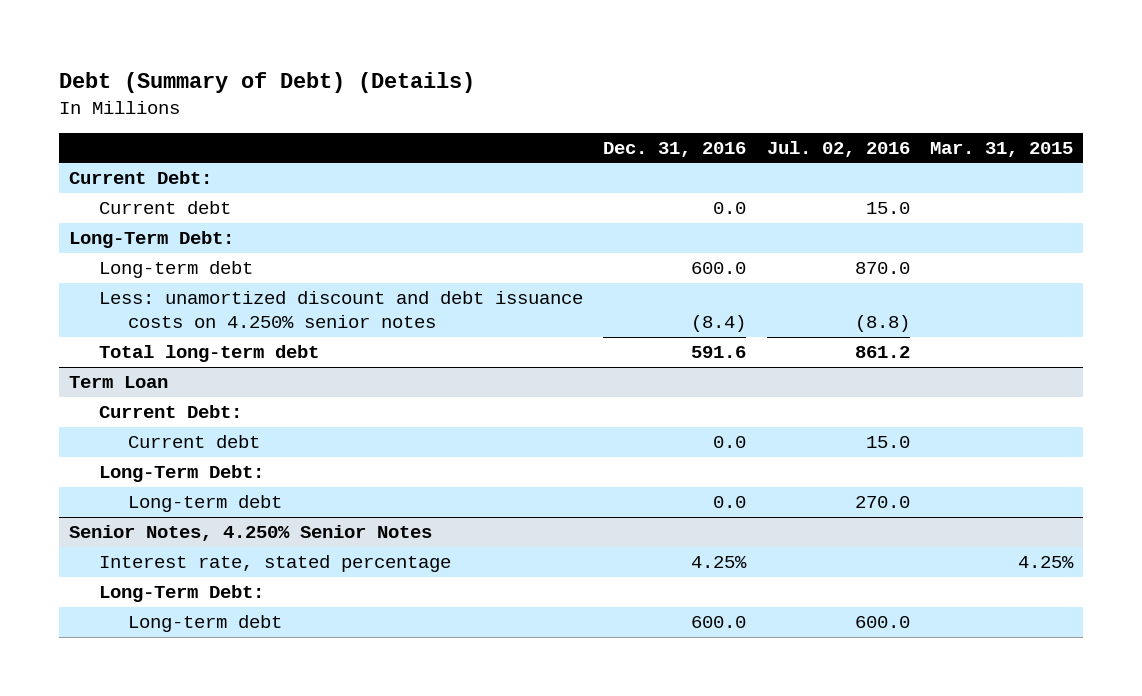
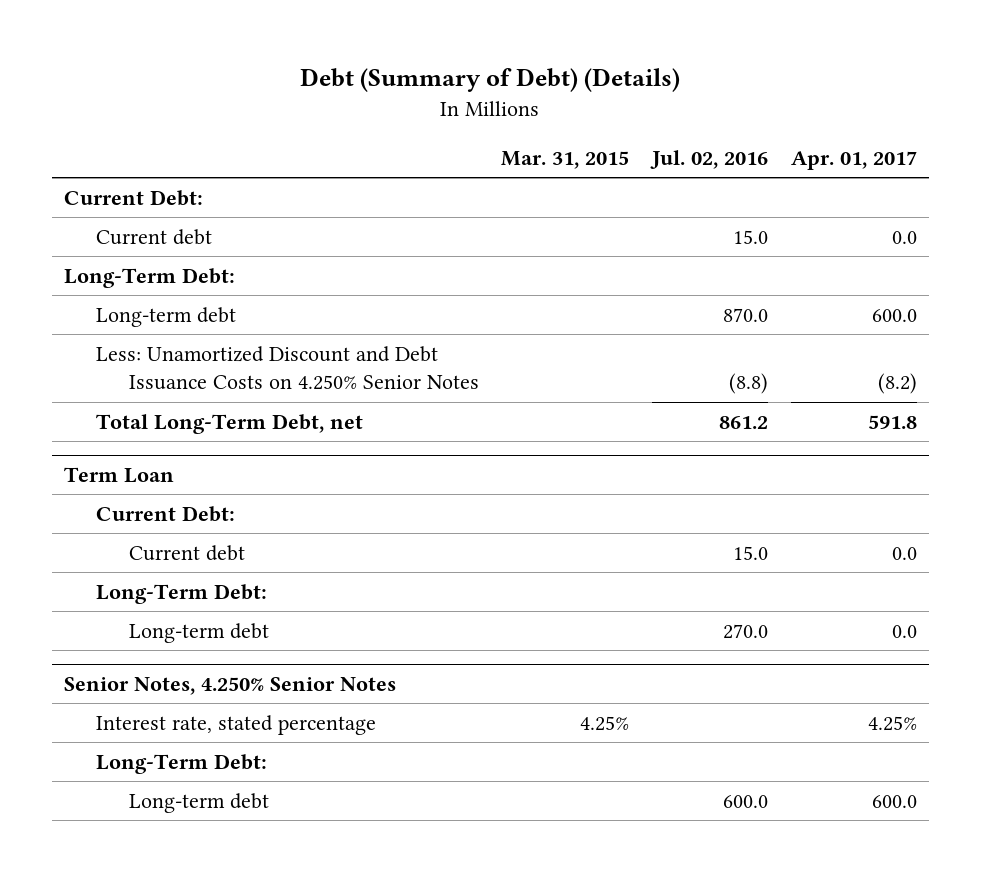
- | Dec. 31, 2016 | Jul. 02, 2016 | Mar. 31, 2015
+ | Mar. 31, 2015 | Jul. 02, 2016 | Apr. 01, 2017
- Less: unamortized discount and debt issuance costs on 4.250% senior notes | (8.4) | (8.8) |
- Total long-term debt | 591.6 | 861.2 |
+ Less: Unamortized Discount and Debt Issuance Costs on 4.250% Senior Notes | | (8.8) | (8.2)
+ Total Long-Term Debt, net | | 861.2 | 591.8

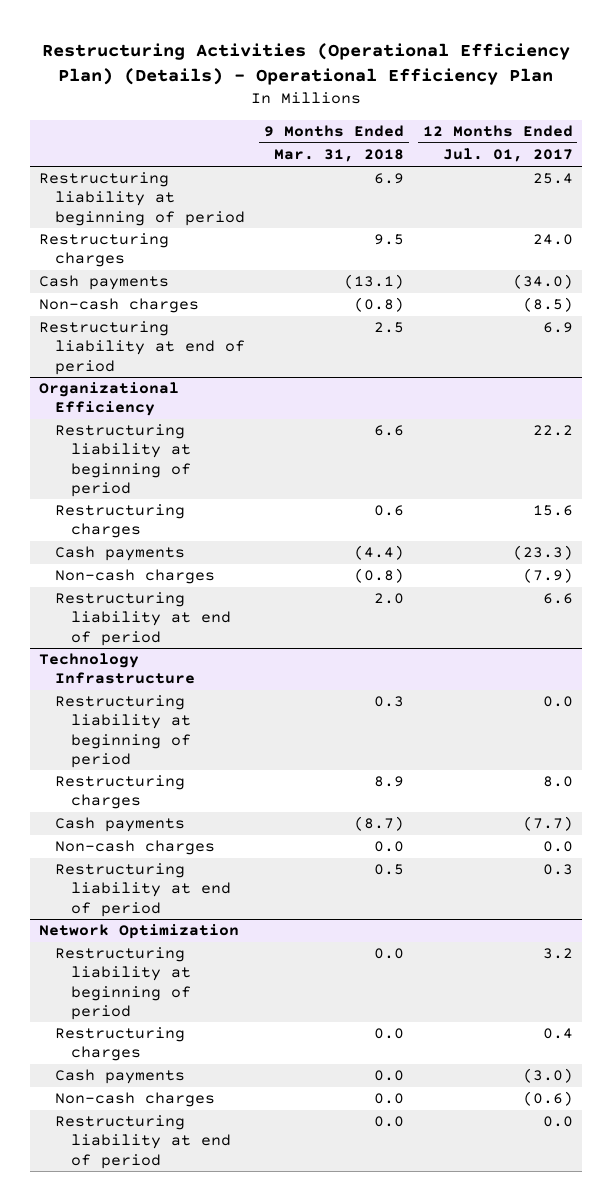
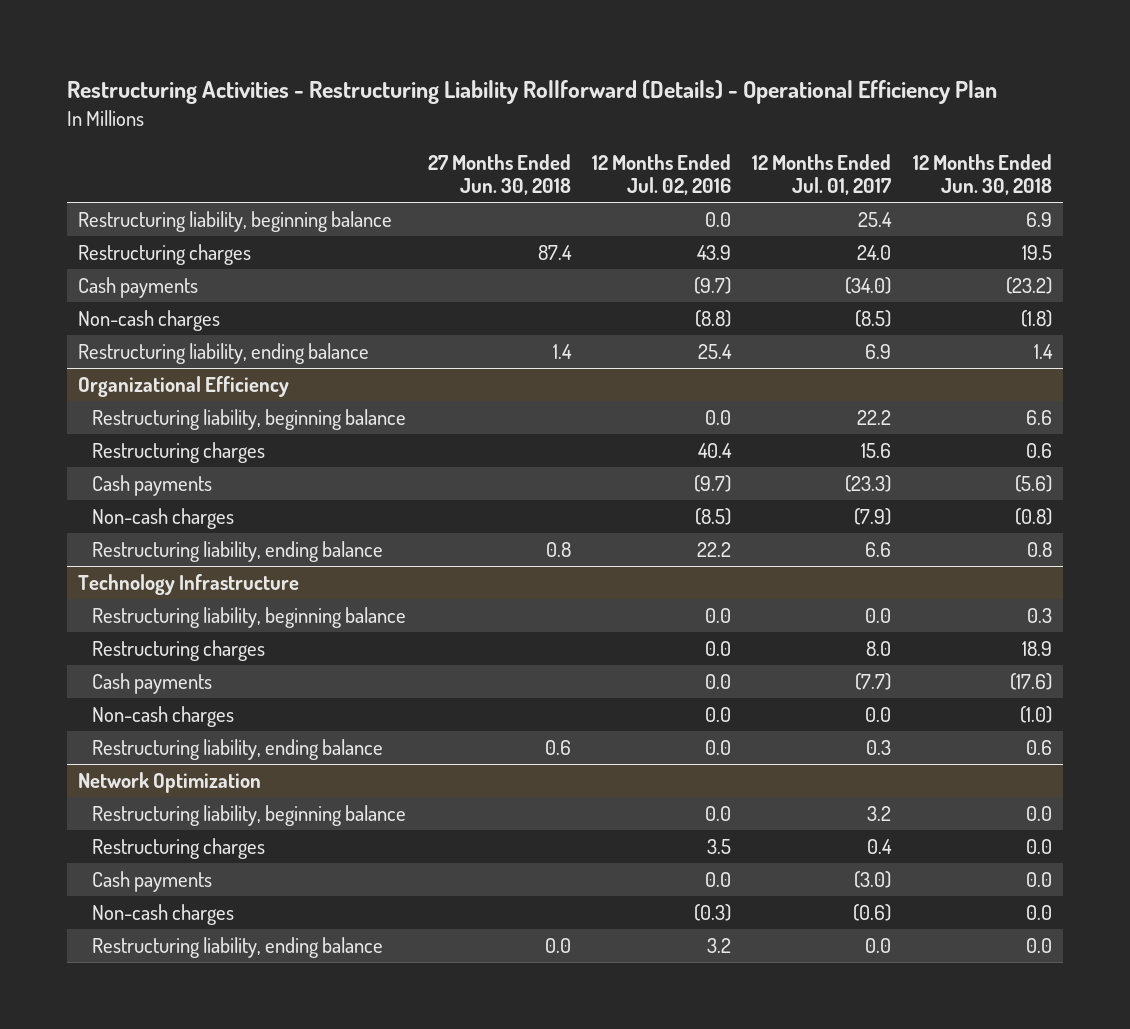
- Restructuring Activities (Operational Efficiency Plan) (Details) - Operational Efficiency Plan
+ Restructuring Activities - Restructuring Liability Rollforward (Details) - Operational Efficiency Plan
- | 9 Months Ended Mar. 31, 2018 | 12 Months Ended Jul. 01, 2017
+ | 27 Months Ended Jun. 30, 2018 | 12 Months Ended Jul. 02, 2016 | 12 Months Ended Jul. 01, 2017 | 12 Months Ended Jun. 30, 2018
- Restructuring liability at beginning of period | 6.9 | 25.4
+ Restructuring liability, beginning balance | | 0.0 | 25.4 | 6.9
- Restructuring liability at end of period | 2.5 | 6.9
+ Restructuring liability, ending balance | 1.4 | 25.4 | 6.9 | 1.4
@ Organizational Efficiency
- Restructuring liability at beginning of period | 6.6 | 22.2
+ Restructuring liability, beginning balance | | 0.0 | 22.2 | 6.6
- Restructuring liability at end of period | 2.0 | 6.6
+ Restructuring liability, ending balance | 0.8 | 22.2 | 6.6 | 0.8
@ Technology Infrastructure
- Restructuring liability at beginning of period | 0.3 | 0.0
+ Restructuring liability, beginning balance | | 0.0 | 0.0 | 0.3
- Restructuring liability at end of period | 0.5 | 0.3
+ Restructuring liability, ending balance | 0.6 | 0.0 | 0.3 | 0.6
@ Network Optimization
- Restructuring liability at beginning of period | 0.0 | 3.2
+ Restructuring liability, beginning balance | | 0.0 | 3.2 | 0.0
- Restructuring liability at end of period | 0.0 | 0.0
+ Restructuring liability, ending balance | 0.0 | 3.2 | 0.0 | 0.0

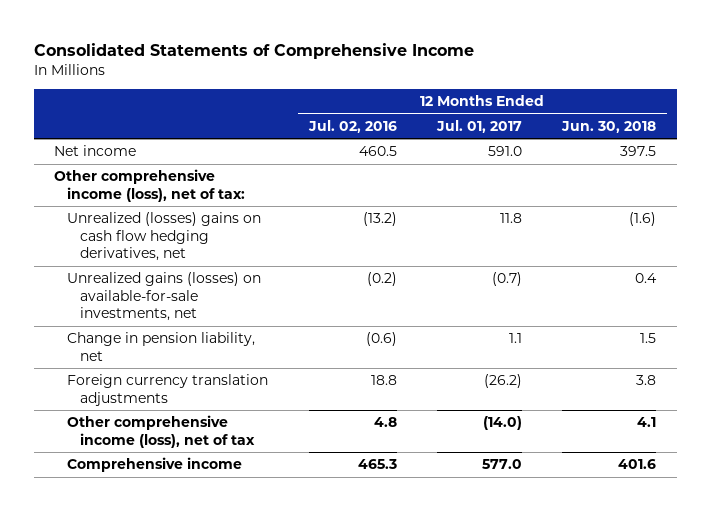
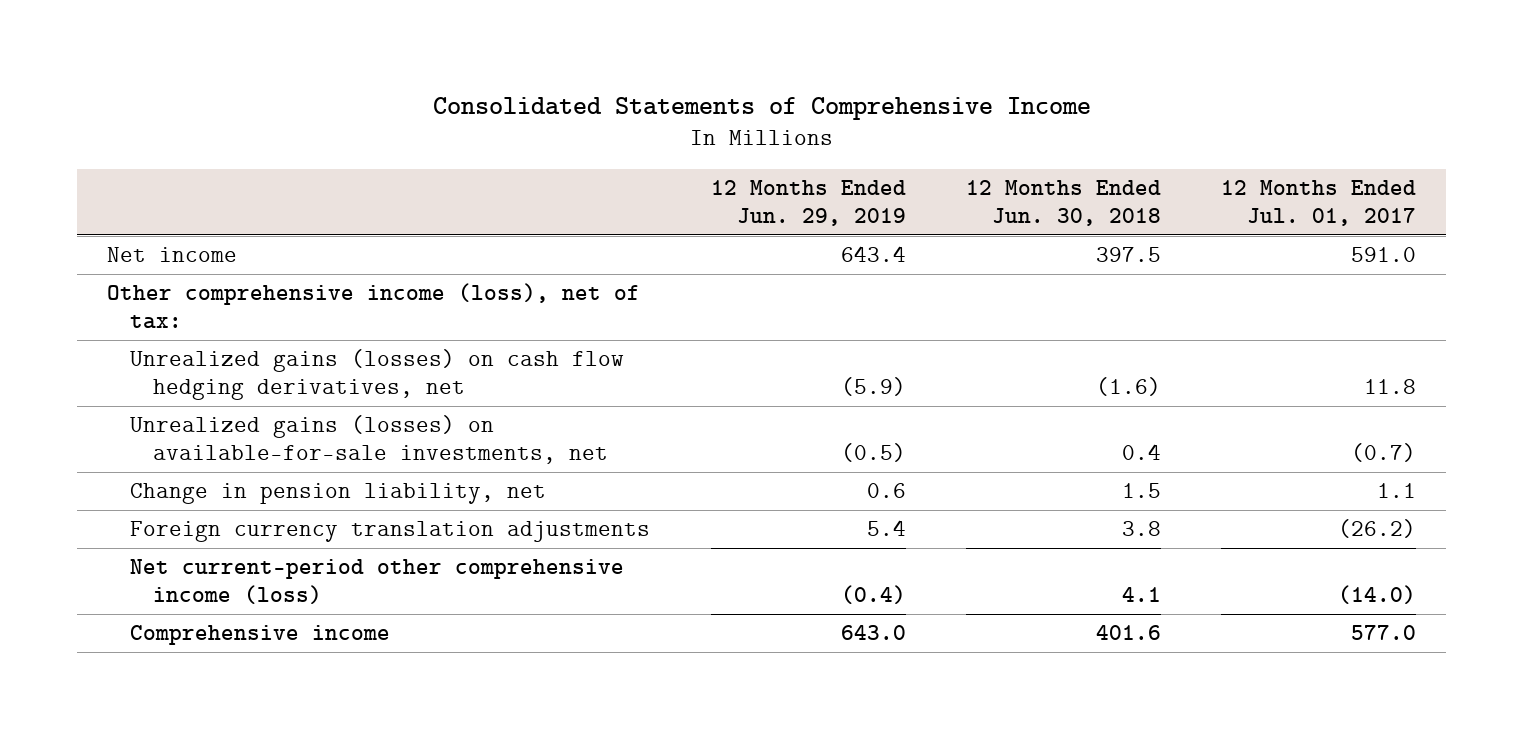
- | 12 Months Ended Jul. 02, 2016 | 12 Months Ended Jul. 01, 2017 | 12 Months Ended Jun. 30, 2018
+ | 12 Months Ended Jun. 29, 2019 | 12 Months Ended Jun. 30, 2018 | 12 Months Ended Jul. 01, 2017
- Unrealized (losses) gains on cash flow hedging derivatives, net | (13.2) | 11.8 | (1.6)
+ Unrealized gains (losses) on cash flow hedging derivatives, net | (5.9) | (1.6) | 11.8
- Other comprehensive income (loss), net of tax | 4.8 | (14.0) | 4.1
+ Net current-period other comprehensive income (loss) | (0.4) | 4.1 | (14.0)

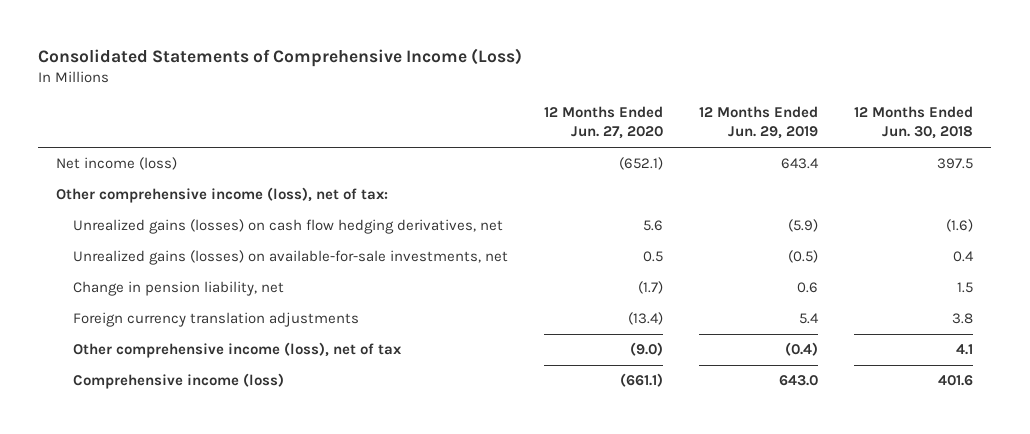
- Consolidated Statements of Comprehensive Income
+ Consolidated Statements of Comprehensive Income (Loss)
- | 12 Months Ended Jun. 29, 2019 | 12 Months Ended Jun. 30, 2018 | 12 Months Ended Jul. 01, 2017
+ | 12 Months Ended Jun. 27, 2020 | 12 Months Ended Jun. 29, 2019 | 12 Months Ended Jun. 30, 2018
- Net income | 643.4 | 397.5 | 591.0
+ Net income (loss) | (652.1) | 643.4 | 397.5
- Net current-period other comprehensive income (loss) | (0.4) | 4.1 | (14.0)
- Comprehensive income | 643.0 | 401.6 | 577.0
+ Other comprehensive income (loss), net of tax | (9.0) | (0.4) | 4.1
+ Comprehensive income (loss) | (661.1) | 643.0 | 401.6

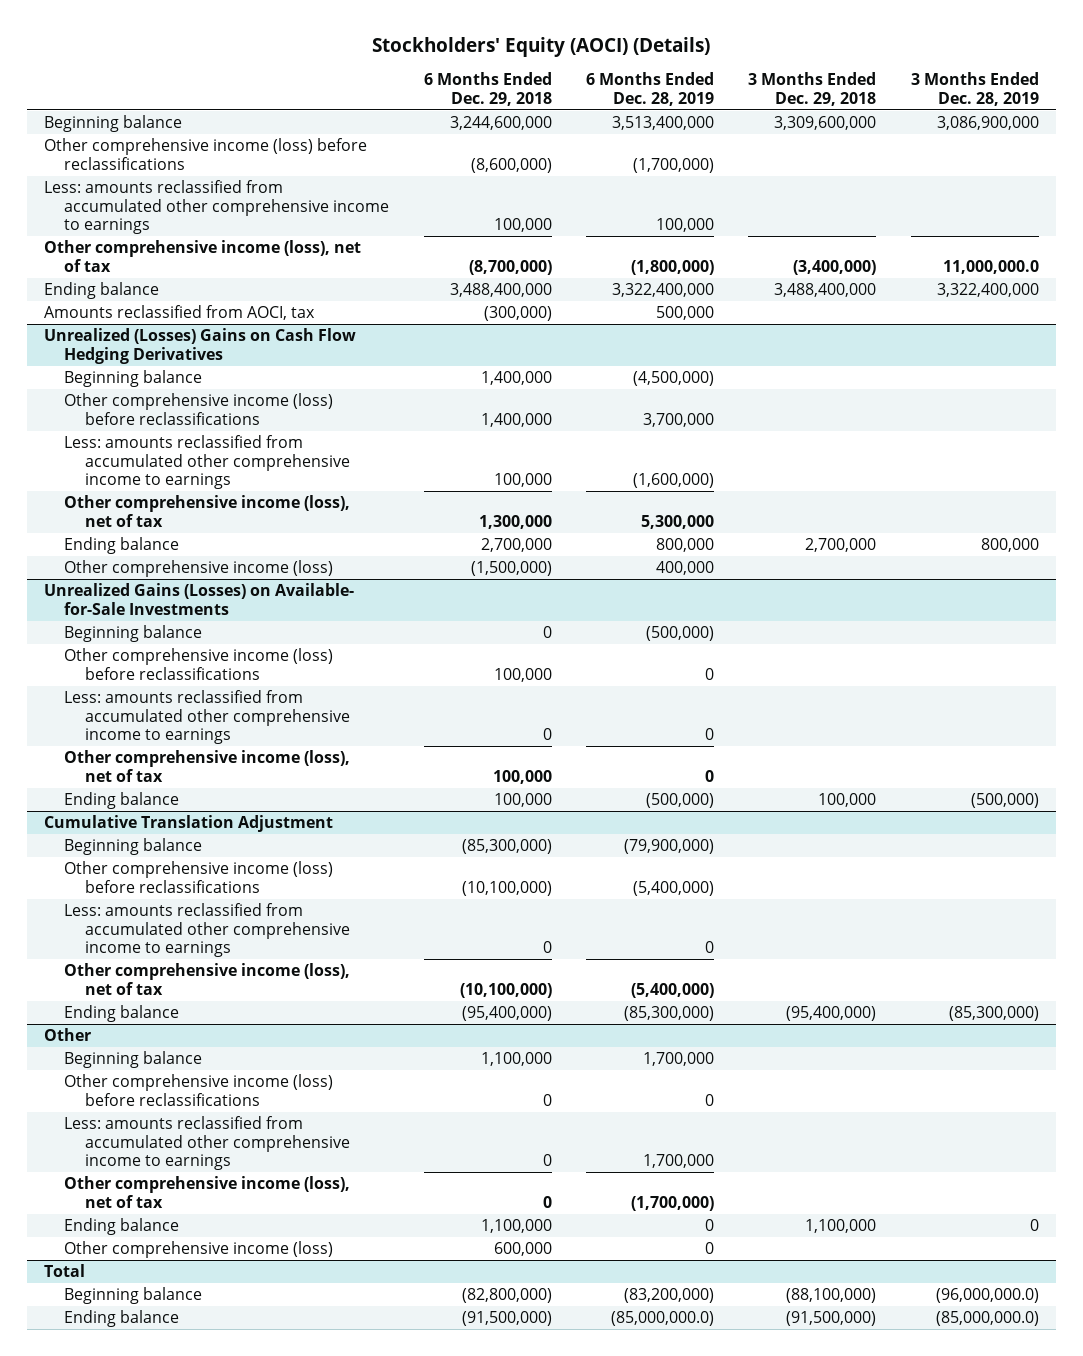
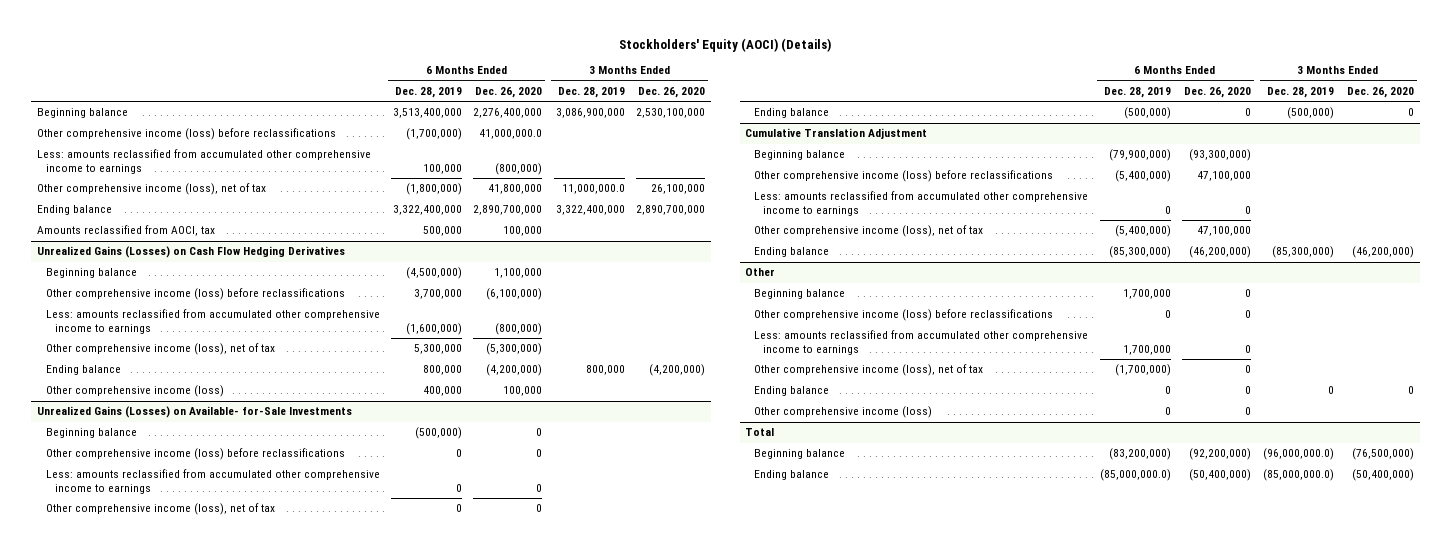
- | 6 Months Ended Dec. 29, 2018 | 6 Months Ended Dec. 28, 2019 | 3 Months Ended Dec. 29, 2018 | 3 Months Ended Dec. 28, 2019
+ | 6 Months Ended Dec. 28, 2019 | 6 Months Ended Dec. 26, 2020 | 3 Months Ended Dec. 28, 2019 | 3 Months Ended Dec. 26, 2020
- Unrealized (Losses) Gains on Cash Flow Hedging Derivatives
+ Unrealized Gains (Losses) on Cash Flow Hedging Derivatives

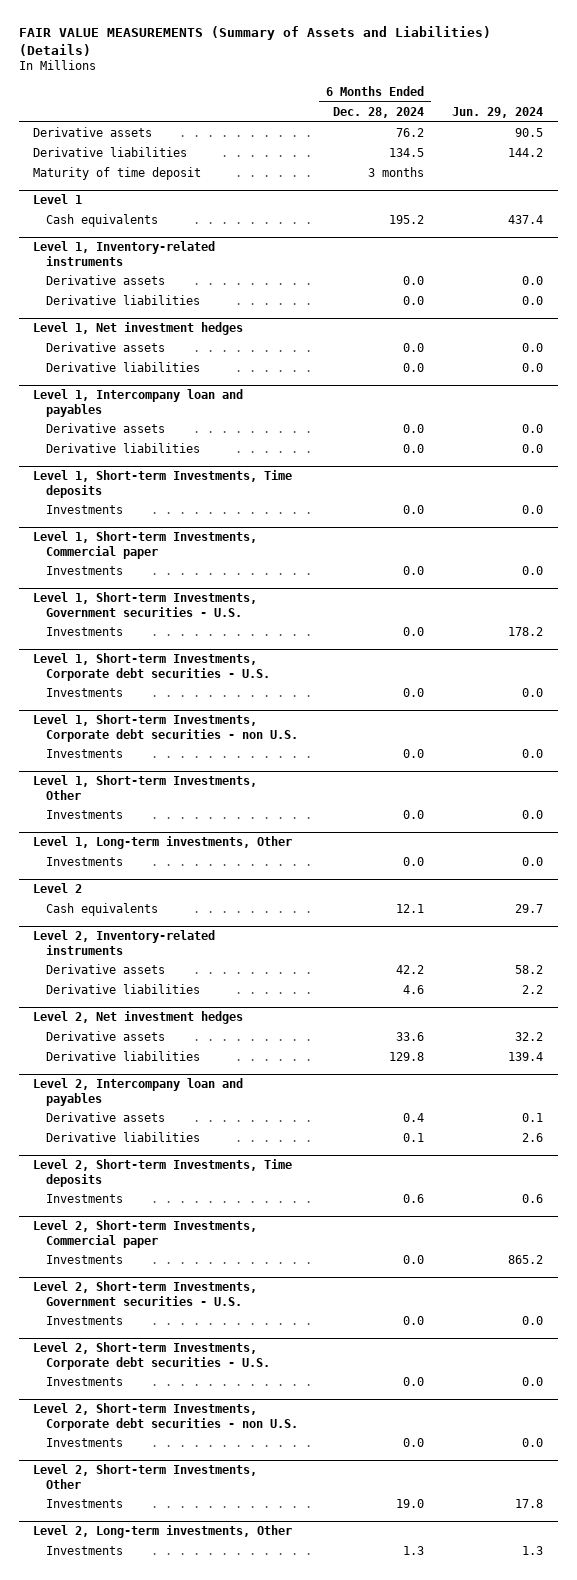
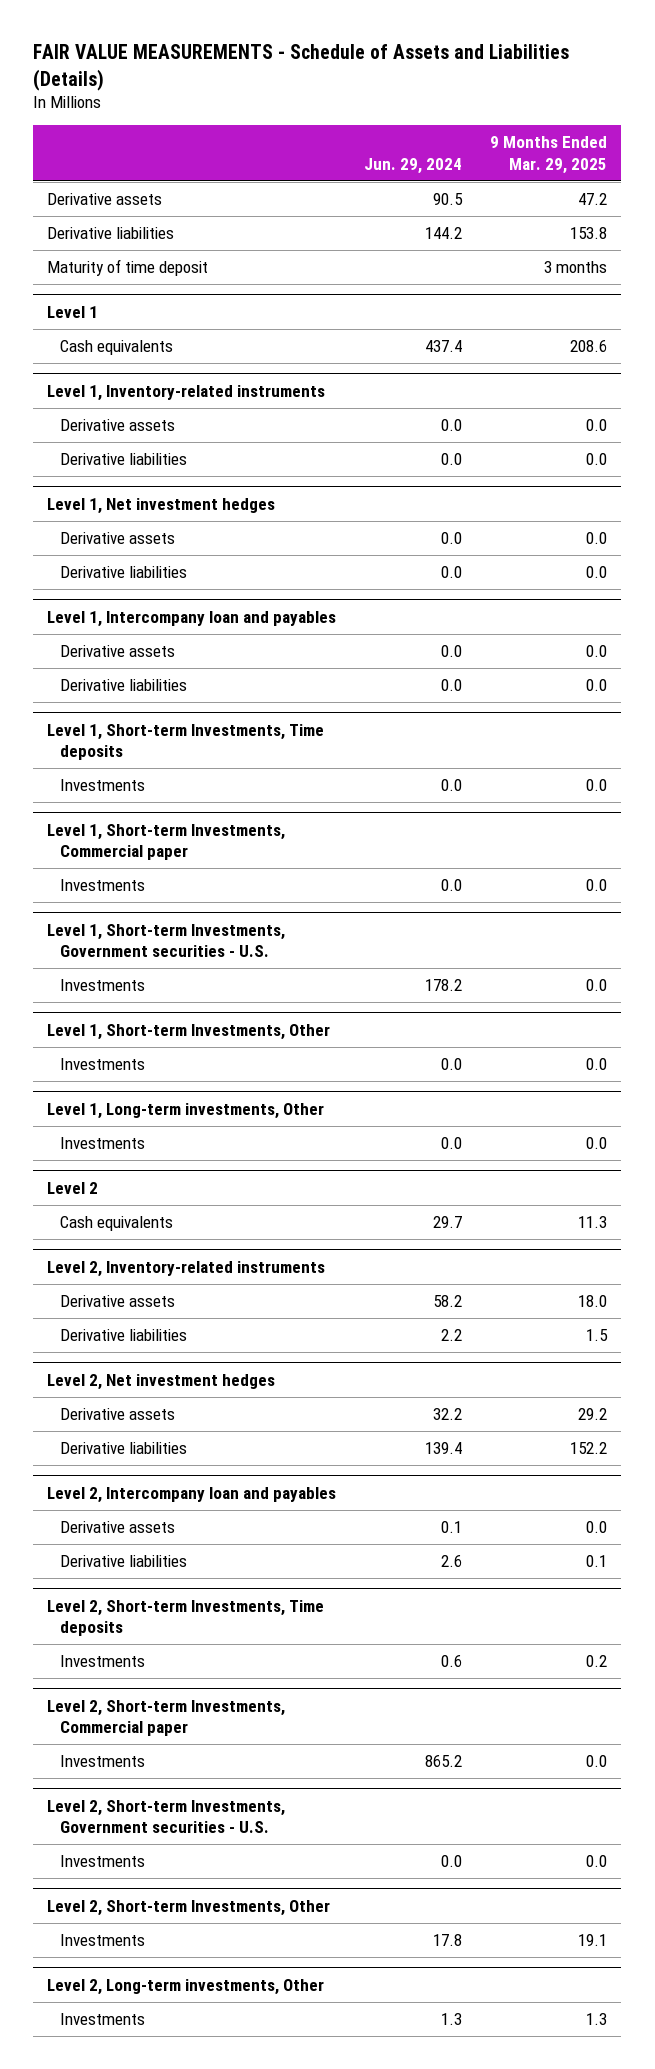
- FAIR VALUE MEASUREMENTS (Summary of Assets and Liabilities) (Details)
+ FAIR VALUE MEASUREMENTS - Schedule of Assets and Liabilities (Details)
- | 6 Months Ended Dec. 28, 2024 | Jun. 29, 2024
+ | Jun. 29, 2024 | 9 Months Ended Mar. 29, 2025
- Level 1, Short-term Investments, Corporate debt securities - U.S.
- Investments | 0.0 | 0.0
- Level 1, Short-term Investments, Corporate debt securities - non U.S.
- Investments | 0.0 | 0.0
- Level 2, Short-term Investments, Corporate debt securities - U.S.
- Investments | 0.0 | 0.0
- Level 2, Short-term Investments, Corporate debt securities - non U.S.
- Investments | 0.0 | 0.0

